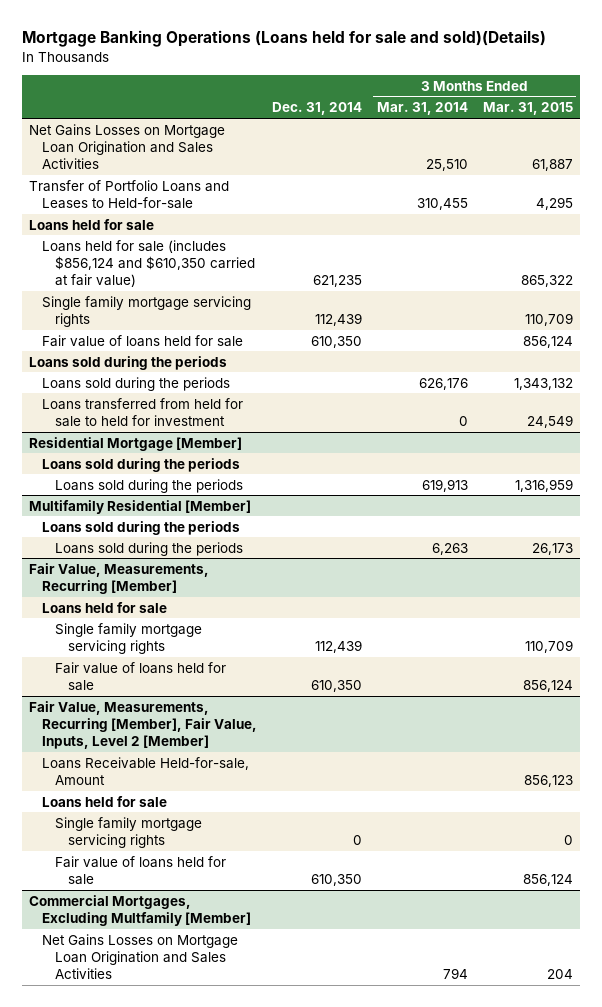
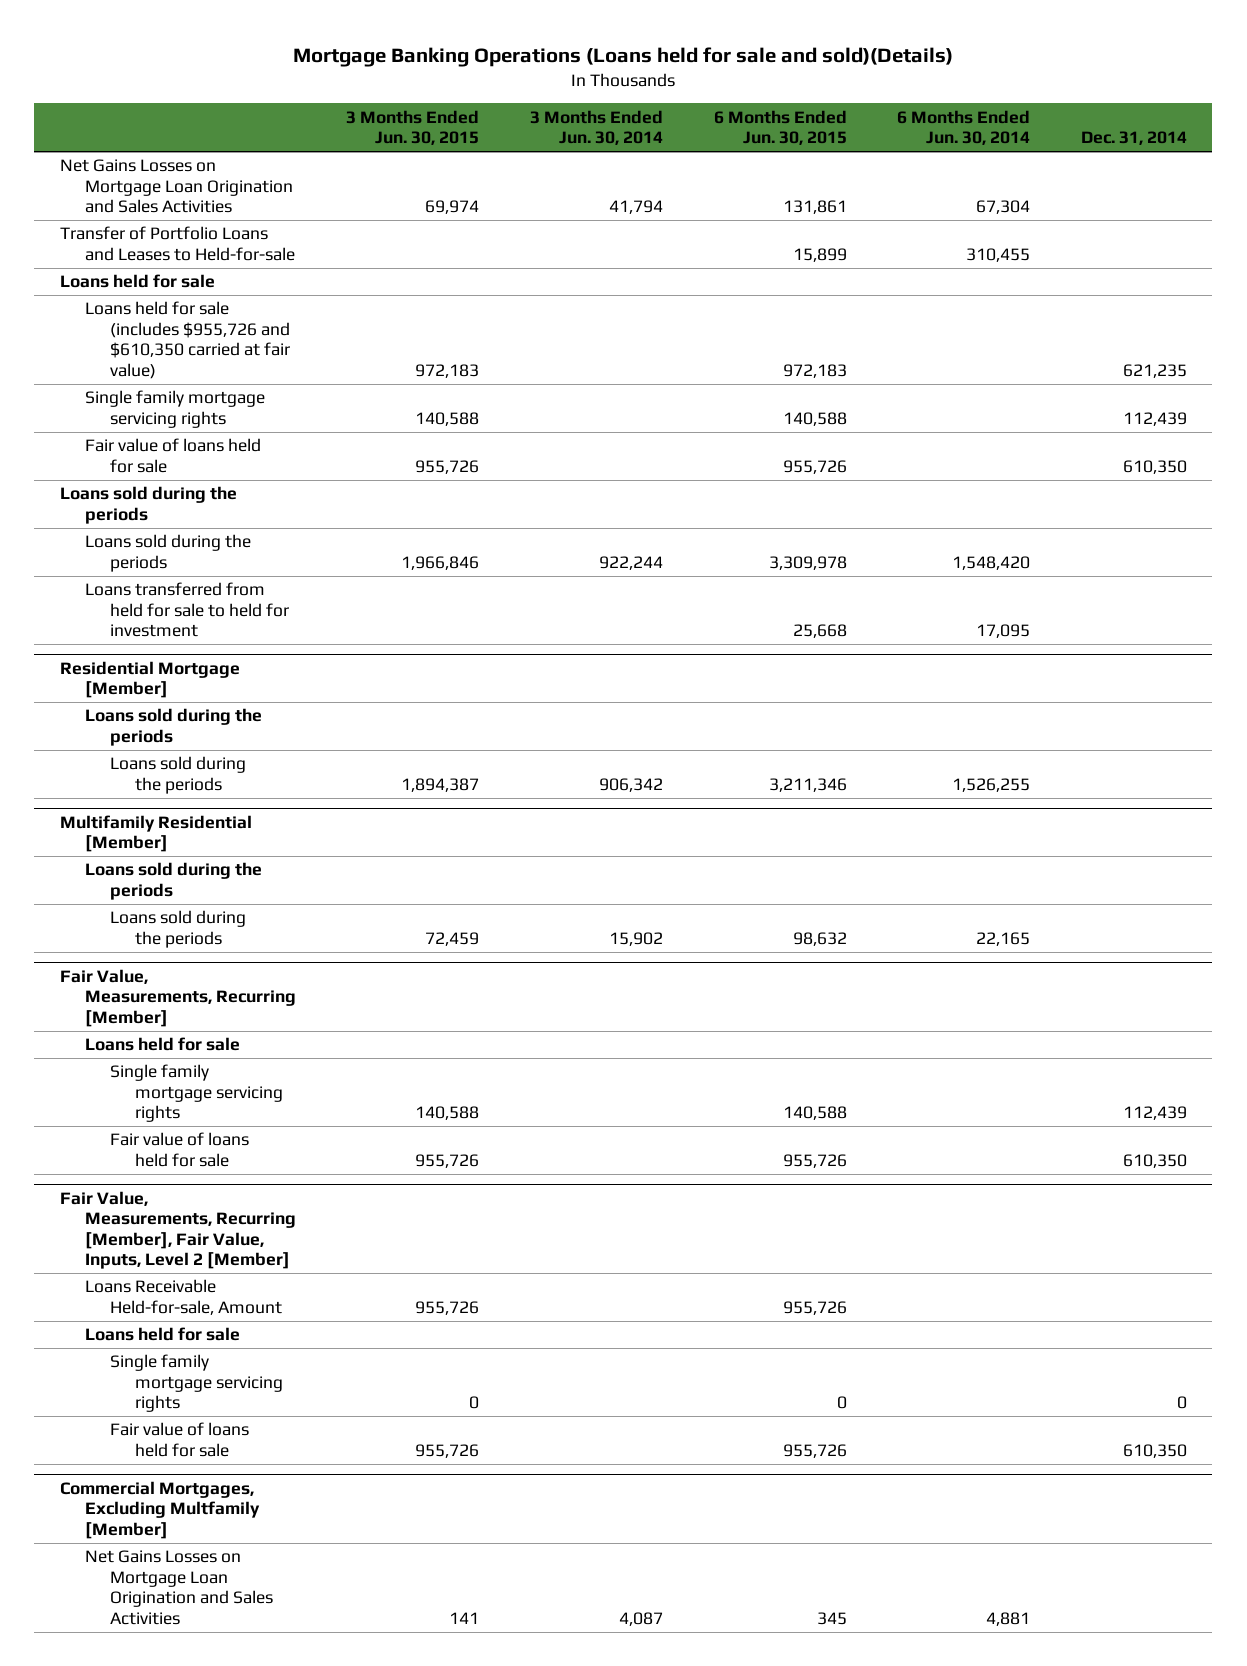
- | Dec. 31, 2014 | 3 Months Ended Mar. 31, 2014 | 3 Months Ended Mar. 31, 2015
+ | 3 Months Ended Jun. 30, 2015 | 3 Months Ended Jun. 30, 2014 | 6 Months Ended Jun. 30, 2015 | 6 Months Ended Jun. 30, 2014 | Dec. 31, 2014
- Loans held for sale (includes $856,124 and $610,350 carried at fair value) | 621,235 | | 865,322
+ Loans held for sale (includes $955,726 and $610,350 carried at fair value) | 972,183 | | 972,183 | | 621,235

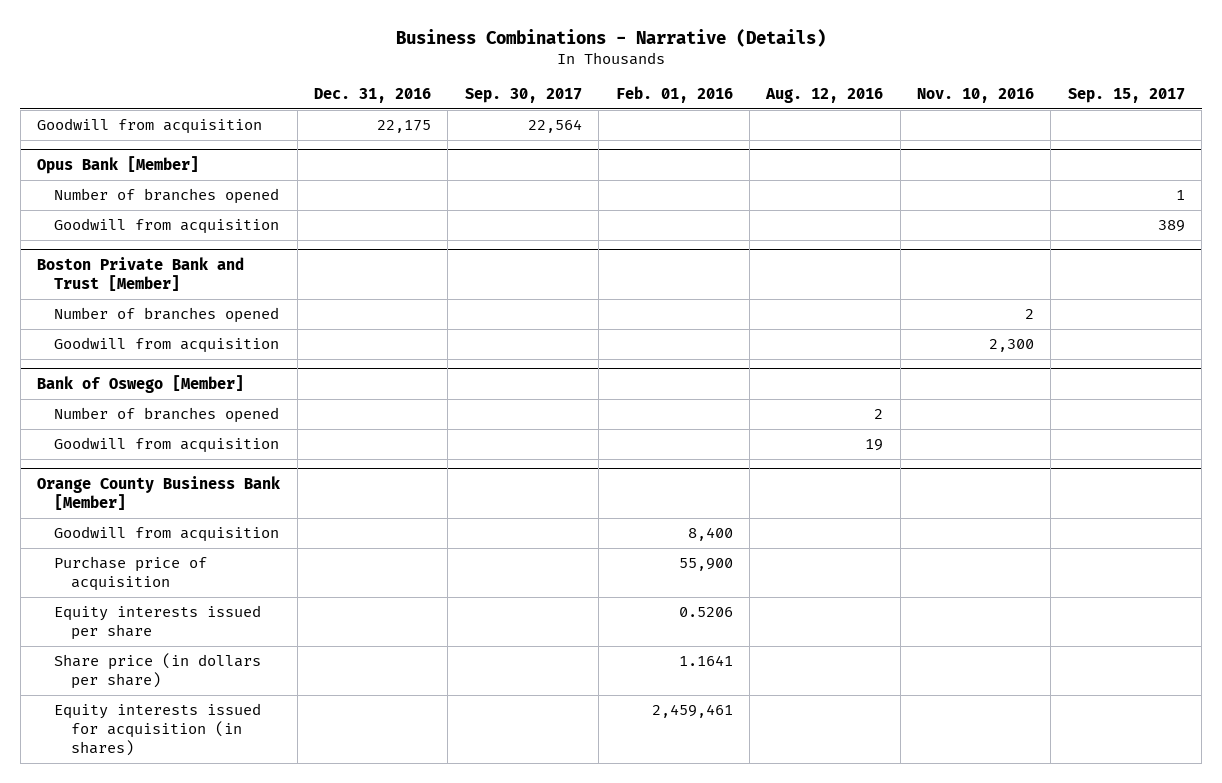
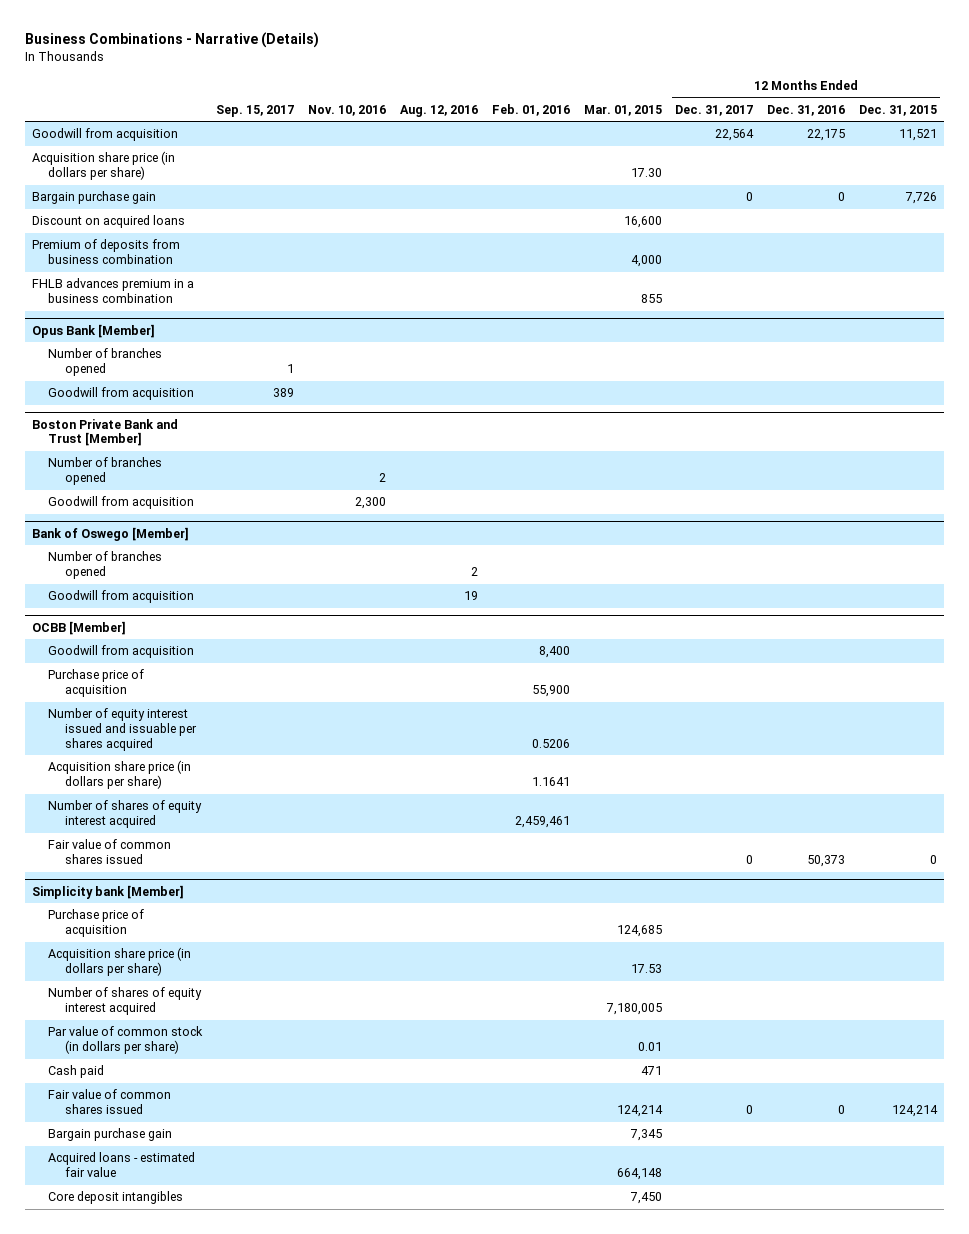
- | Dec. 31, 2016 | Sep. 30, 2017 | Feb. 01, 2016 | Aug. 12, 2016 | Nov. 10, 2016 | Sep. 15, 2017
+ | Sep. 15, 2017 | Nov. 10, 2016 | Aug. 12, 2016 | Feb. 01, 2016 | Mar. 01, 2015 | 12 Months Ended Dec. 31, 2017 | 12 Months Ended Dec. 31, 2016 | 12 Months Ended Dec. 31, 2015
+ Acquisition share price (in dollars per share) | | | | | 17.30 | | |
+ Bargain purchase gain | | | | | | 0 | 0 | 7,726
+ Discount on acquired loans | | | | | 16,600 | | |
+ Premium of deposits from business combination | | | | | 4,000 | | |
+ FHLB advances premium in a business combination | | | | | 855 | | |
- Orange County Business Bank [Member]
+ OCBB [Member]
- Equity interests issued per share | | | 0.5206 | | |
- Share price (in dollars per share) | | | 1.1641 | | |
- Equity interests issued for acquisition (in shares) | | | 2,459,461 | | |
+ Number of equity interest issued and issuable per shares acquired | | | | 0.5206 | | | |
+ Acquisition share price (in dollars per share) | | | | 1.1641 | | | |
+ Number of shares of equity interest acquired | | | | 2,459,461 | | | |
+ Fair value of common shares issued | | | | | | 0 | 50,373 | 0
+ Simplicity bank [Member]
+ Purchase price of acquisition | | | | | 124,685 | | |
+ Acquisition share price (in dollars per share) | | | | | 17.53 | | |
+ Number of shares of equity interest acquired | | | | | 7,180,005 | | |
+ Par value of common stock (in dollars per share) | | | | | 0.01 | | |
+ Cash paid | | | | | 471 | | |
+ Fair value of common shares issued | | | | | 124,214 | 0 | 0 | 124,214
+ Bargain purchase gain | | | | | 7,345 | | |
+ Acquired loans - estimated fair value | | | | | 664,148 | | |
+ Core deposit intangibles | | | | | 7,450 | | |

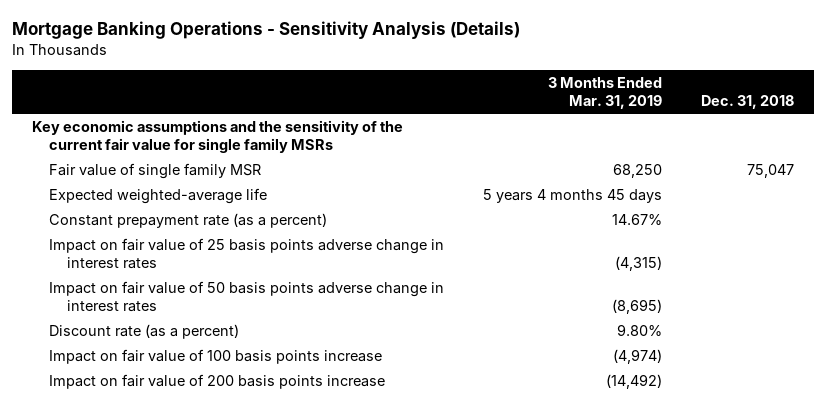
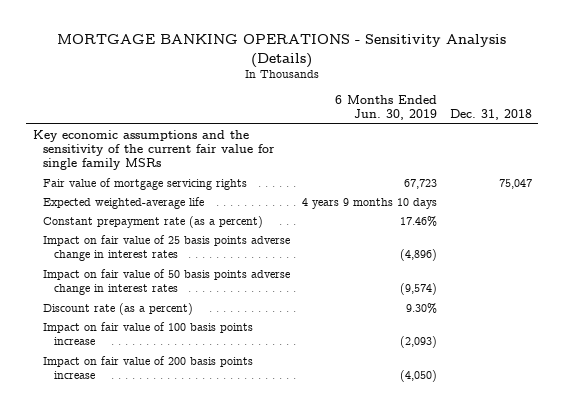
- Mortgage Banking Operations - Sensitivity Analysis (Details)
+ MORTGAGE BANKING OPERATIONS - Sensitivity Analysis (Details)
- | 3 Months Ended Mar. 31, 2019 | Dec. 31, 2018
+ | 6 Months Ended Jun. 30, 2019 | Dec. 31, 2018
- Fair value of single family MSR | 68,250 | 75,047
+ Fair value of mortgage servicing rights | 67,723 | 75,047

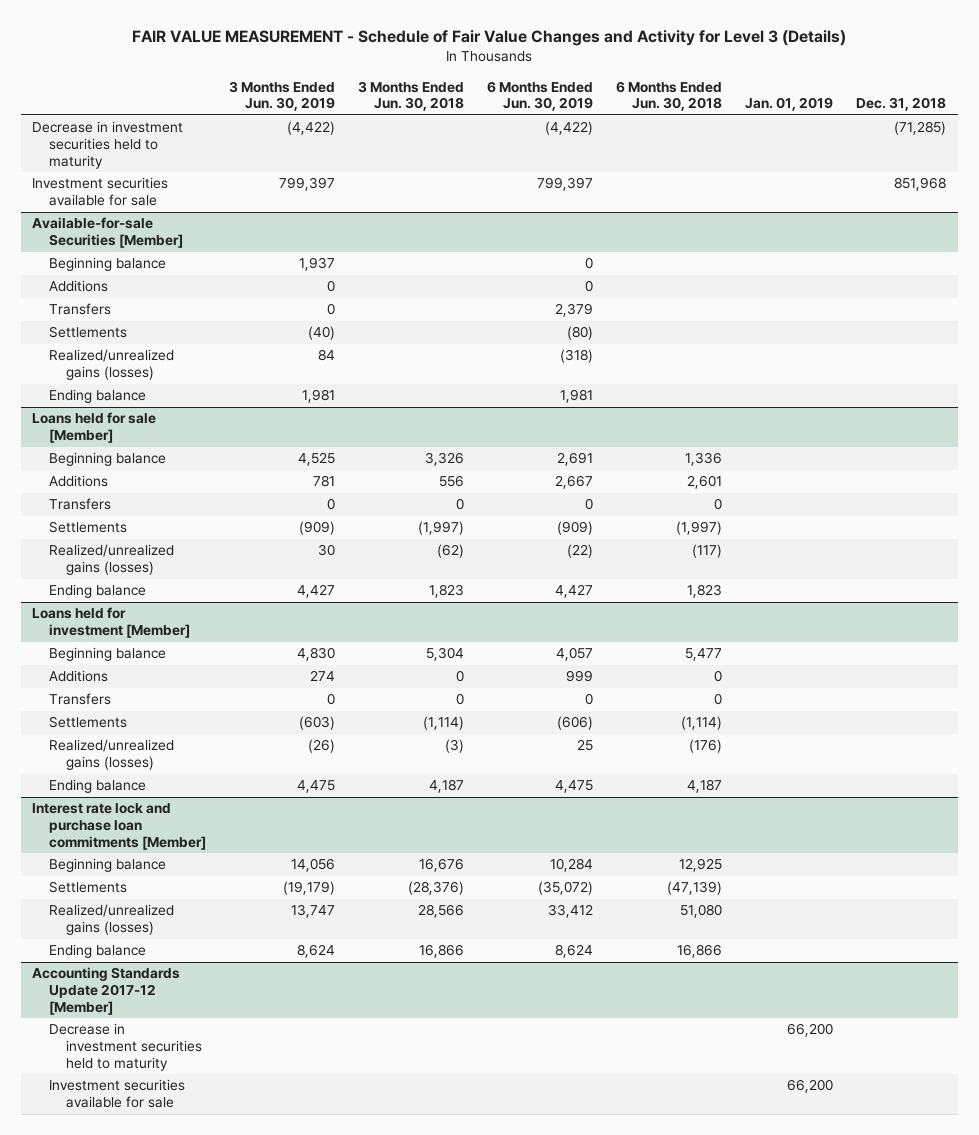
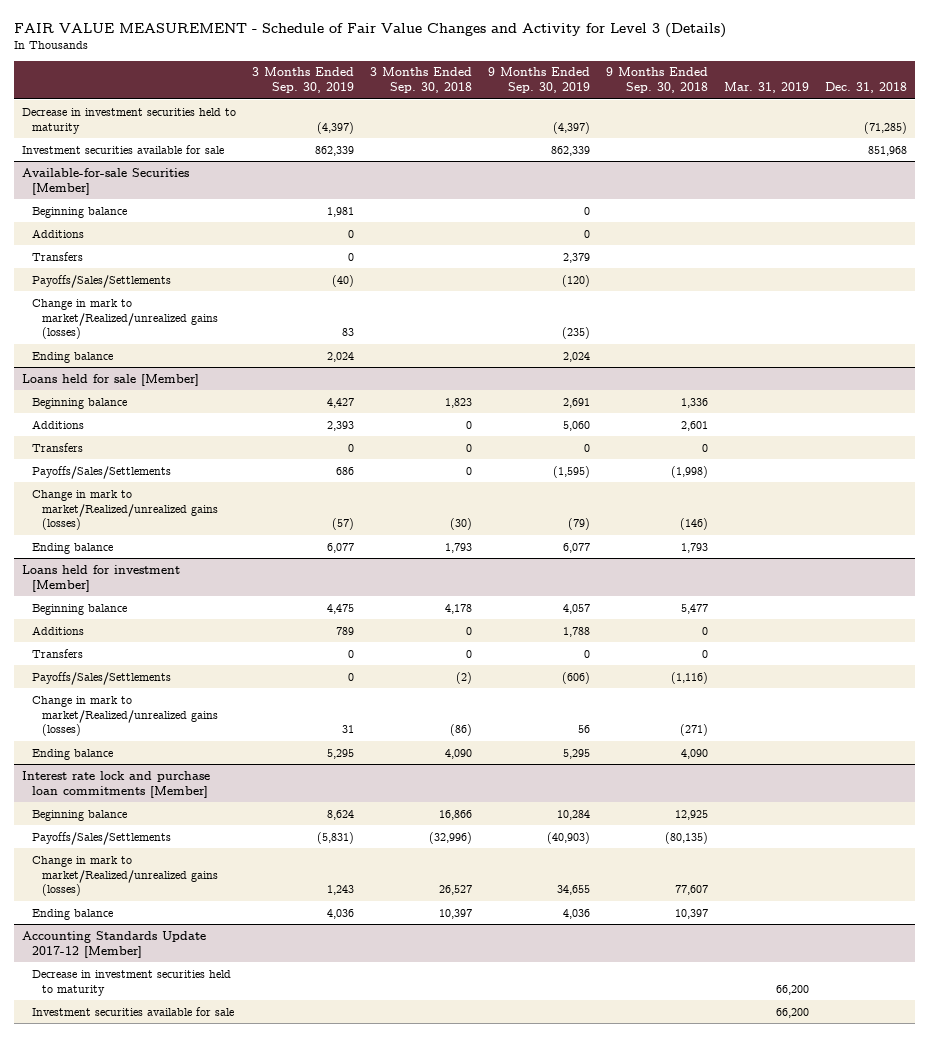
- | 3 Months Ended Jun. 30, 2019 | 3 Months Ended Jun. 30, 2018 | 6 Months Ended Jun. 30, 2019 | 6 Months Ended Jun. 30, 2018 | Jan. 01, 2019 | Dec. 31, 2018
+ | 3 Months Ended Sep. 30, 2019 | 3 Months Ended Sep. 30, 2018 | 9 Months Ended Sep. 30, 2019 | 9 Months Ended Sep. 30, 2018 | Mar. 31, 2019 | Dec. 31, 2018
@ Available-for-sale Securities [Member]
- Settlements | (40) | | (80) | | |
- Realized/unrealized gains (losses) | 84 | | (318) | | |
+ Payoffs/Sales/Settlements | (40) | | (120) | | |
+ Change in mark to market/Realized/unrealized gains (losses) | 83 | | (235) | | |
@ Loans held for sale [Member]
- Settlements | (909) | (1,997) | (909) | (1,997) | |
- Realized/unrealized gains (losses) | 30 | (62) | (22) | (117) | |
+ Payoffs/Sales/Settlements | 686 | 0 | (1,595) | (1,998) | |
+ Change in mark to market/Realized/unrealized gains (losses) | (57) | (30) | (79) | (146) | |
@ Loans held for investment [Member]
- Settlements | (603) | (1,114) | (606) | (1,114) | |
- Realized/unrealized gains (losses) | (26) | (3) | 25 | (176) | |
+ Payoffs/Sales/Settlements | 0 | (2) | (606) | (1,116) | |
+ Change in mark to market/Realized/unrealized gains (losses) | 31 | (86) | 56 | (271) | |
@ Interest rate lock and purchase loan commitments [Member]
- Settlements | (19,179) | (28,376) | (35,072) | (47,139) | |
- Realized/unrealized gains (losses) | 13,747 | 28,566 | 33,412 | 51,080 | |
+ Payoffs/Sales/Settlements | (5,831) | (32,996) | (40,903) | (80,135) | |
+ Change in mark to market/Realized/unrealized gains (losses) | 1,243 | 26,527 | 34,655 | 77,607 | |

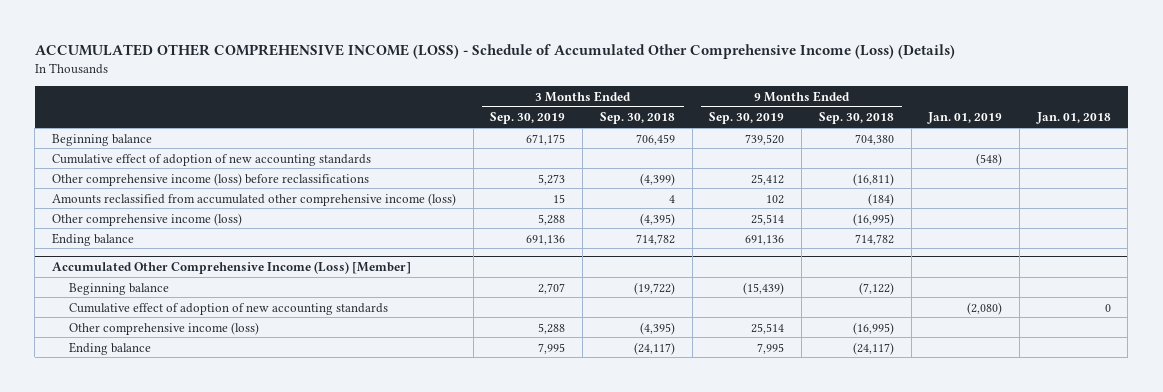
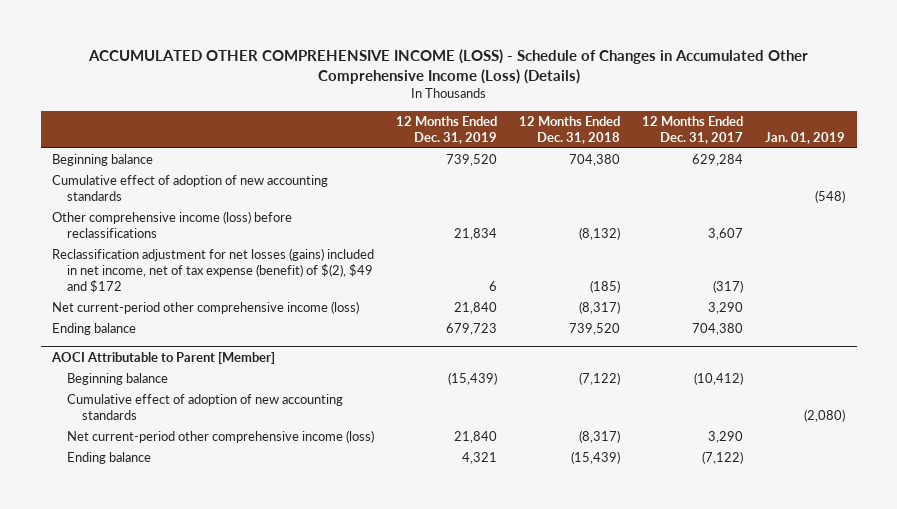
- ACCUMULATED OTHER COMPREHENSIVE INCOME (LOSS) - Schedule of Accumulated Other Comprehensive Income (Loss) (Details)
+ ACCUMULATED OTHER COMPREHENSIVE INCOME (LOSS) - Schedule of Changes in Accumulated Other Comprehensive Income (Loss) (Details)
- | 3 Months Ended Sep. 30, 2019 | 3 Months Ended Sep. 30, 2018 | 9 Months Ended Sep. 30, 2019 | 9 Months Ended Sep. 30, 2018 | Jan. 01, 2019 | Jan. 01, 2018
+ | 12 Months Ended Dec. 31, 2019 | 12 Months Ended Dec. 31, 2018 | 12 Months Ended Dec. 31, 2017 | Jan. 01, 2019
- Amounts reclassified from accumulated other comprehensive income (loss) | 15 | 4 | 102 | (184) | |
- Other comprehensive income (loss) | 5,288 | (4,395) | 25,514 | (16,995) | |
+ Reclassification adjustment for net losses (gains) included in net income, net of tax expense (benefit) of $(2), $49 and $172 | 6 | (185) | (317) |
+ Net current-period other comprehensive income (loss) | 21,840 | (8,317) | 3,290 |
- Accumulated Other Comprehensive Income (Loss) [Member]
+ AOCI Attributable to Parent [Member]
- Other comprehensive income (loss) | 5,288 | (4,395) | 25,514 | (16,995) | |
+ Net current-period other comprehensive income (loss) | 21,840 | (8,317) | 3,290 |

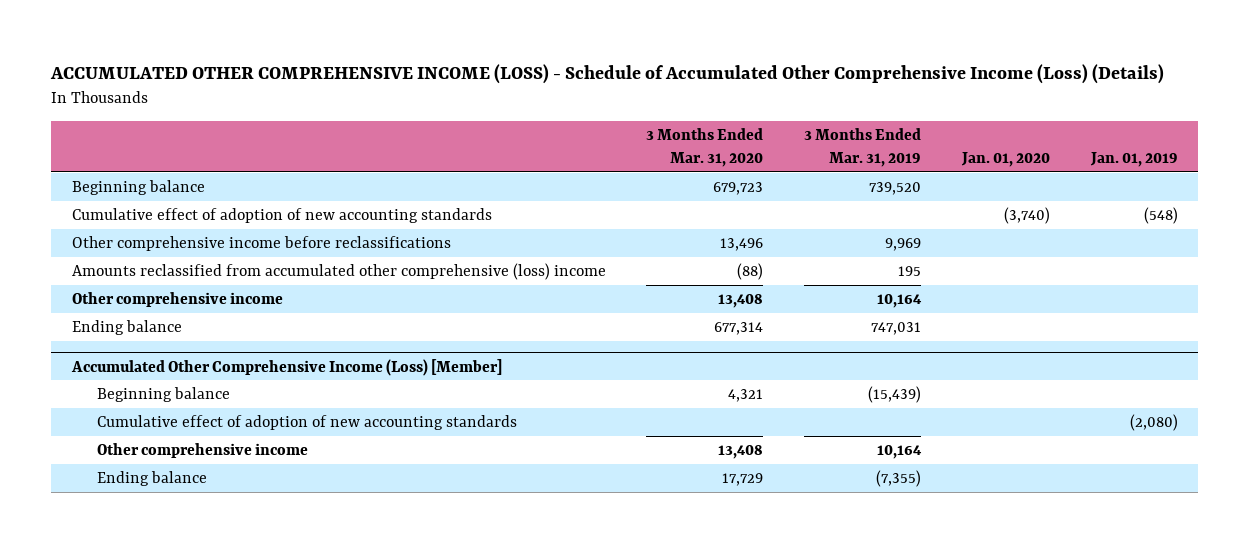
- ACCUMULATED OTHER COMPREHENSIVE INCOME (LOSS) - Schedule of Changes in Accumulated Other Comprehensive Income (Loss) (Details)
+ ACCUMULATED OTHER COMPREHENSIVE INCOME (LOSS) - Schedule of Accumulated Other Comprehensive Income (Loss) (Details)
- | 12 Months Ended Dec. 31, 2019 | 12 Months Ended Dec. 31, 2018 | 12 Months Ended Dec. 31, 2017 | Jan. 01, 2019
+ | 3 Months Ended Mar. 31, 2020 | 3 Months Ended Mar. 31, 2019 | Jan. 01, 2020 | Jan. 01, 2019
- Other comprehensive income (loss) before reclassifications | 21,834 | (8,132) | 3,607 |
- Reclassification adjustment for net losses (gains) included in net income, net of tax expense (benefit) of $(2), $49 and $172 | 6 | (185) | (317) |
- Net current-period other comprehensive income (loss) | 21,840 | (8,317) | 3,290 |
+ Other comprehensive income before reclassifications | 13,496 | 9,969 | |
+ Amounts reclassified from accumulated other comprehensive (loss) income | (88) | 195 | |
+ Other comprehensive income | 13,408 | 10,164 | |
- AOCI Attributable to Parent [Member]
+ Accumulated Other Comprehensive Income (Loss) [Member]
- Net current-period other comprehensive income (loss) | 21,840 | (8,317) | 3,290 |
+ Other comprehensive income | 13,408 | 10,164 | |

